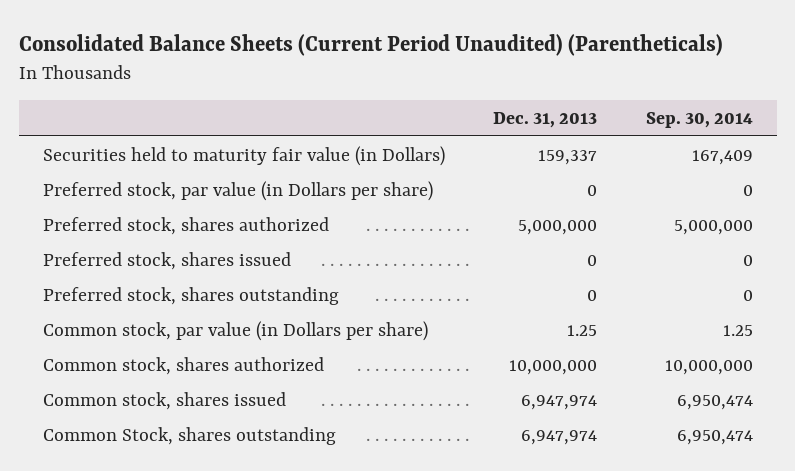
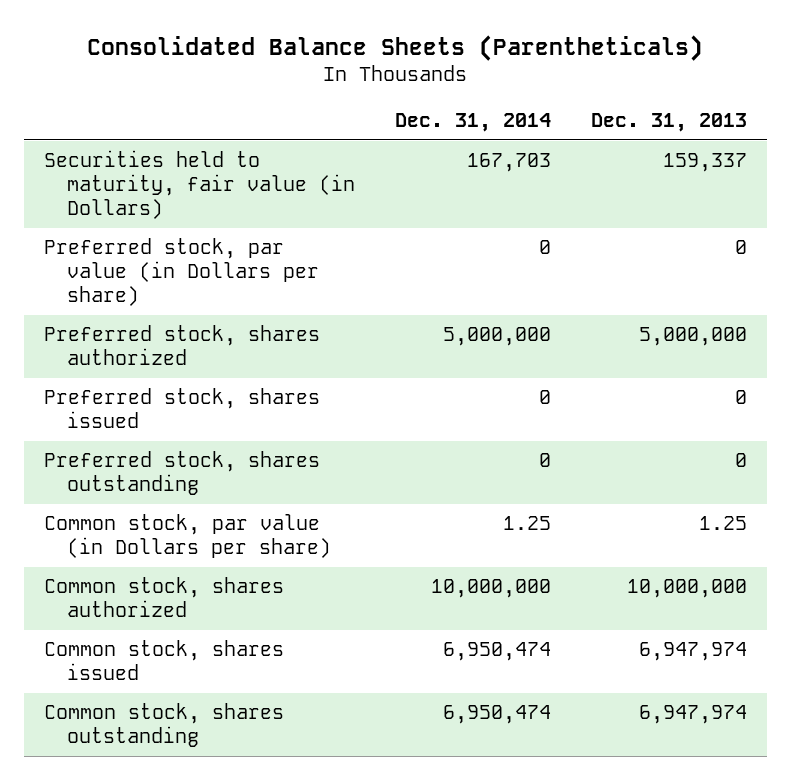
- Consolidated Balance Sheets (Current Period Unaudited) (Parentheticals)
+ Consolidated Balance Sheets (Parentheticals)
- | Dec. 31, 2013 | Sep. 30, 2014
+ | Dec. 31, 2014 | Dec. 31, 2013
- Securities held to maturity fair value (in Dollars) | 159,337 | 167,409
+ Securities held to maturity, fair value (in Dollars) | 167,703 | 159,337
- Common Stock, shares outstanding | 6,947,974 | 6,950,474
+ Common stock, shares outstanding | 6,950,474 | 6,947,974

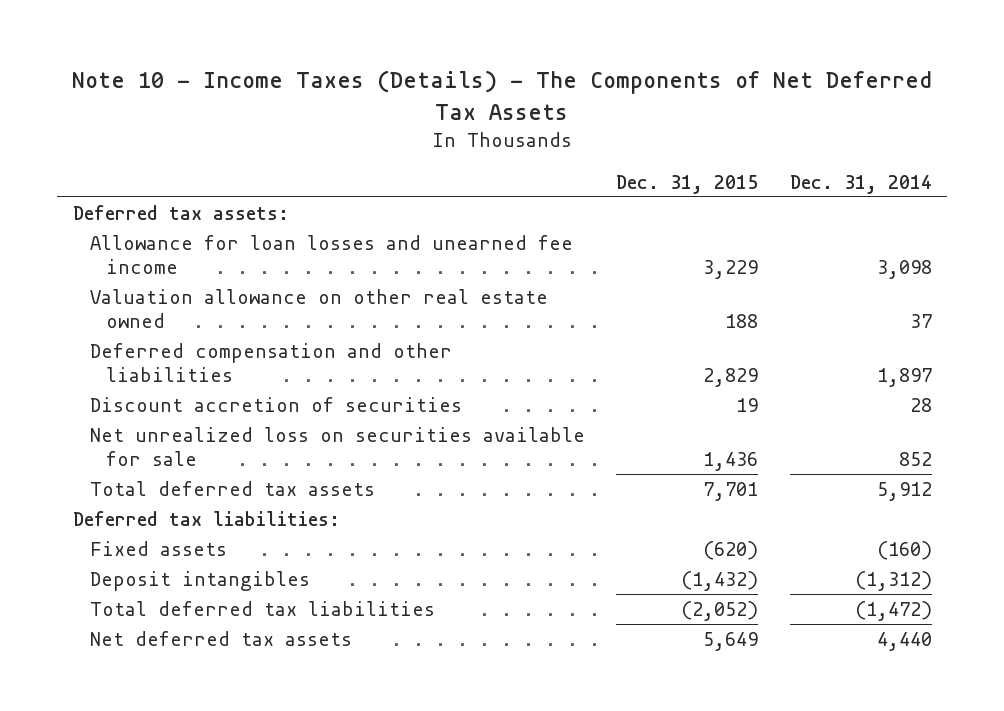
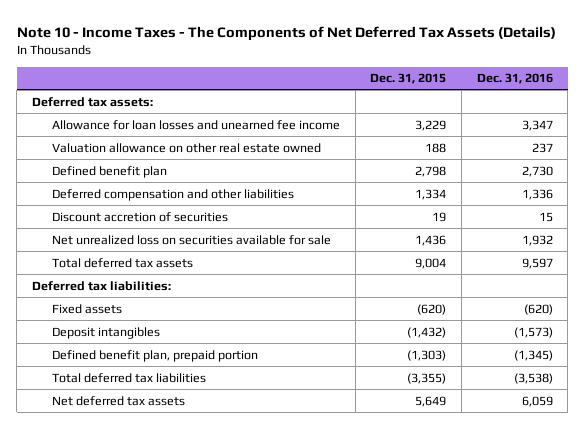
- Note 10 - Income Taxes (Details) - The Components of Net Deferred Tax Assets
+ Note 10 - Income Taxes - The Components of Net Deferred Tax Assets (Details)
- | Dec. 31, 2015 | Dec. 31, 2014
+ | Dec. 31, 2015 | Dec. 31, 2016
- Deferred compensation and other liabilities | 2,829 | 1,897
+ Defined benefit plan | 2,798 | 2,730
+ Deferred compensation and other liabilities | 1,334 | 1,336
- Total deferred tax assets | 7,701 | 5,912
+ Total deferred tax assets | 9,004 | 9,597
- Total deferred tax liabilities | (2,052) | (1,472)
+ Defined benefit plan, prepaid portion | (1,303) | (1,345)
+ Total deferred tax liabilities | (3,355) | (3,538)

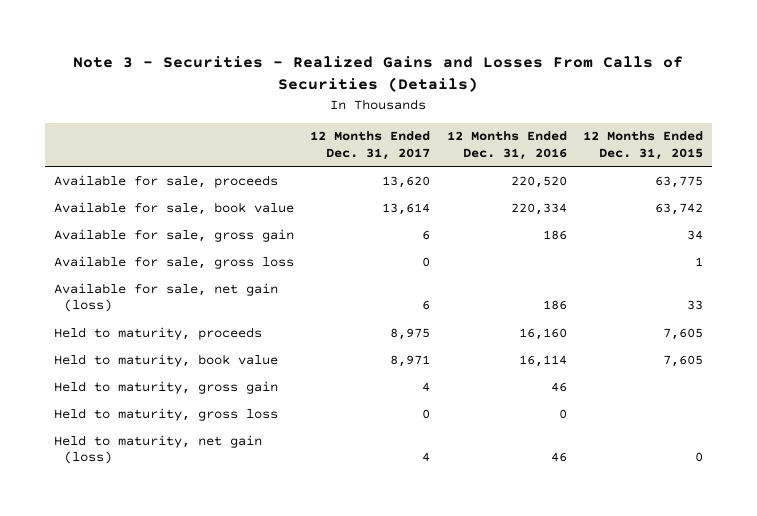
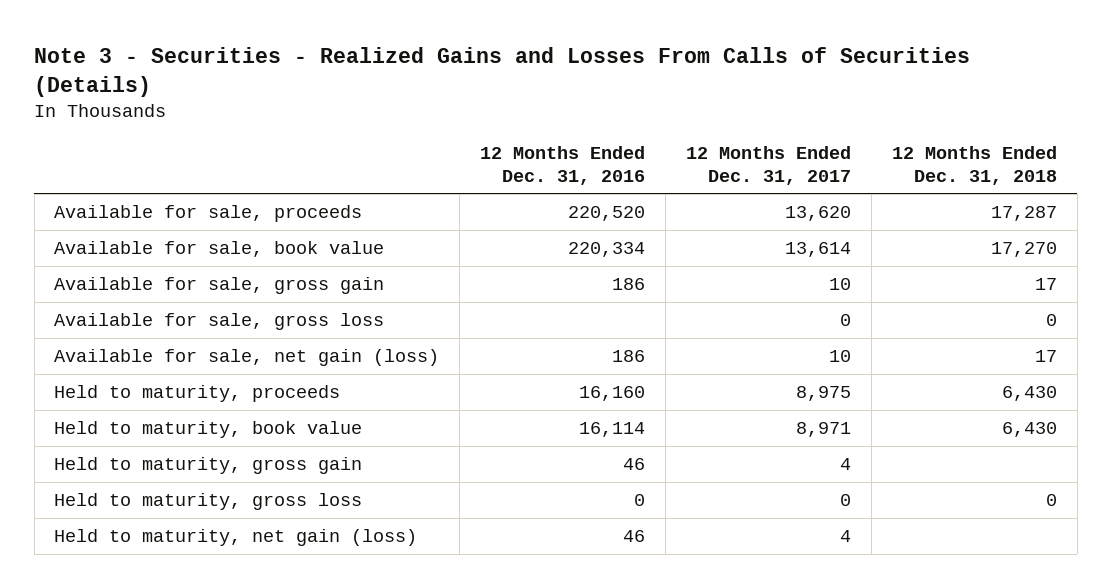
- | 12 Months Ended Dec. 31, 2017 | 12 Months Ended Dec. 31, 2016 | 12 Months Ended Dec. 31, 2015
+ | 12 Months Ended Dec. 31, 2016 | 12 Months Ended Dec. 31, 2017 | 12 Months Ended Dec. 31, 2018
- Available for sale, gross gain | 6 | 186 | 34
+ Available for sale, gross gain | 186 | 10 | 17
- Available for sale, net gain (loss) | 6 | 186 | 33
+ Available for sale, net gain (loss) | 186 | 10 | 17

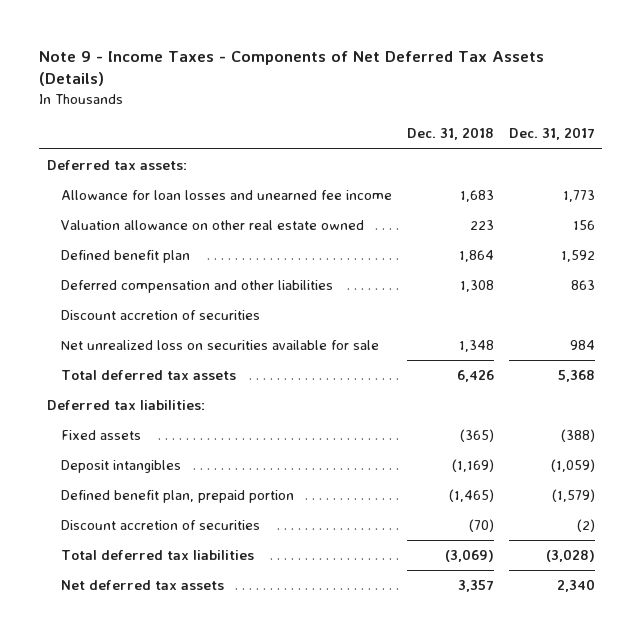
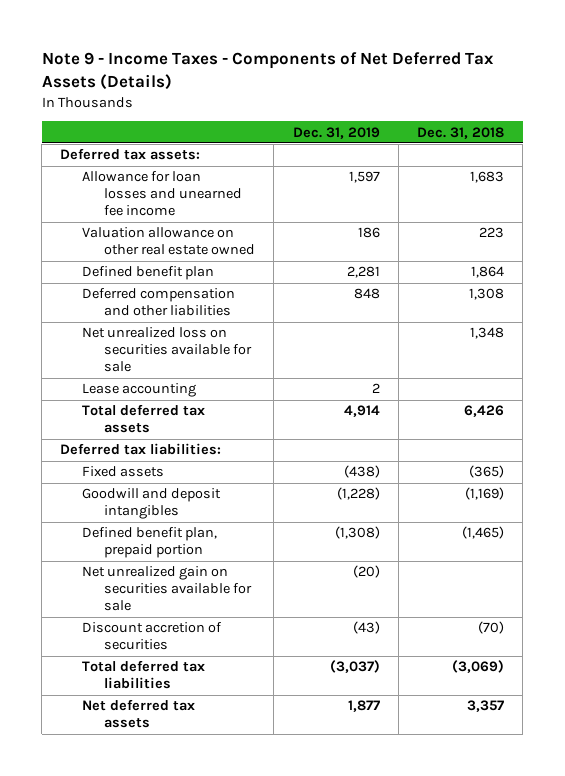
- | Dec. 31, 2018 | Dec. 31, 2017
+ | Dec. 31, 2019 | Dec. 31, 2018
- Discount accretion of securities
+ Lease accounting | 2 |
- Deposit intangibles | (1,169) | (1,059)
+ Goodwill and deposit intangibles | (1,228) | (1,169)
+ Net unrealized gain on securities available for sale | (20) |

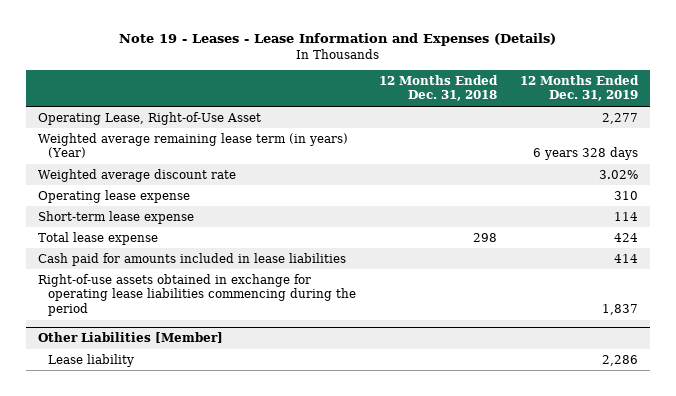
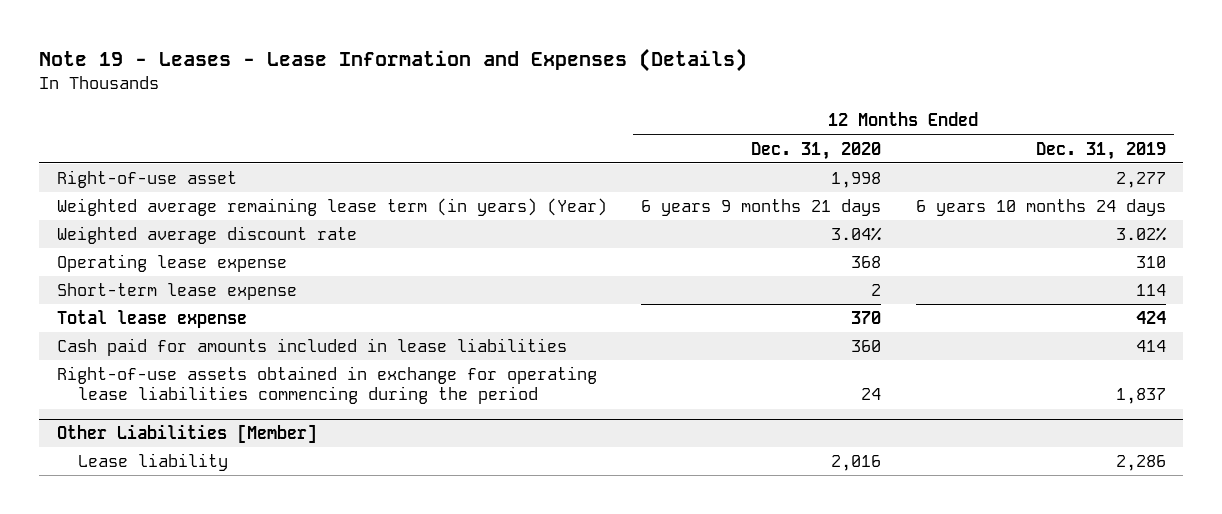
- | 12 Months Ended Dec. 31, 2018 | 12 Months Ended Dec. 31, 2019
+ | 12 Months Ended Dec. 31, 2020 | 12 Months Ended Dec. 31, 2019
- Operating Lease, Right-of-Use Asset | | 2,277
- Weighted average remaining lease term (in years) (Year) | | 6 years 328 days
+ Right-of-use asset | 1,998 | 2,277
+ Weighted average remaining lease term (in years) (Year) | 6 years 9 months 21 days | 6 years 10 months 24 days

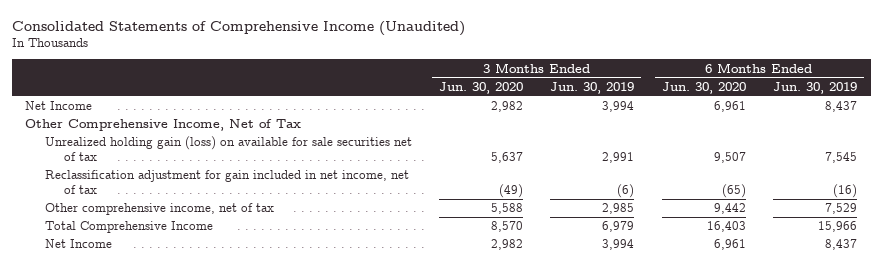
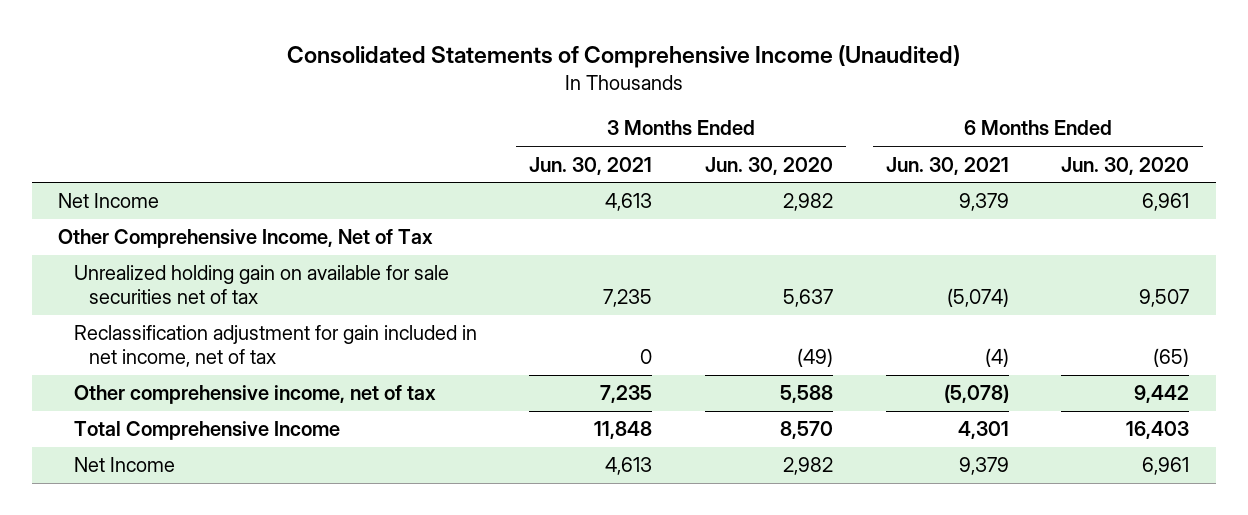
- | 3 Months Ended Jun. 30, 2020 | 3 Months Ended Jun. 30, 2019 | 6 Months Ended Jun. 30, 2020 | 6 Months Ended Jun. 30, 2019
+ | 3 Months Ended Jun. 30, 2021 | 3 Months Ended Jun. 30, 2020 | 6 Months Ended Jun. 30, 2021 | 6 Months Ended Jun. 30, 2020
- Unrealized holding gain (loss) on available for sale securities net of tax | 5,637 | 2,991 | 9,507 | 7,545
+ Unrealized holding gain on available for sale securities net of tax | 7,235 | 5,637 | (5,074) | 9,507

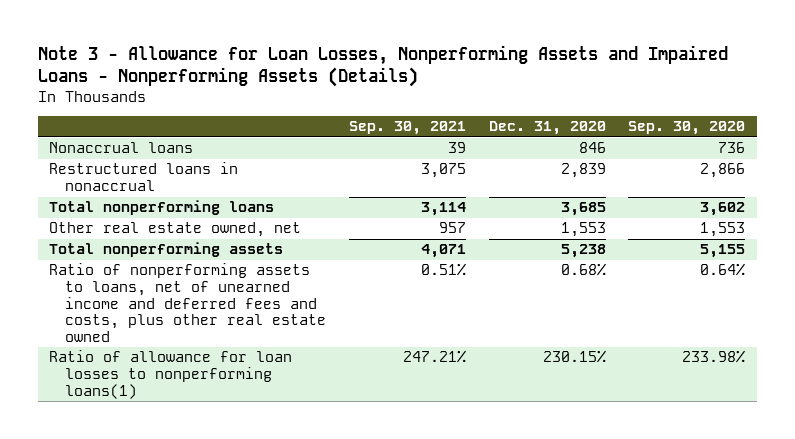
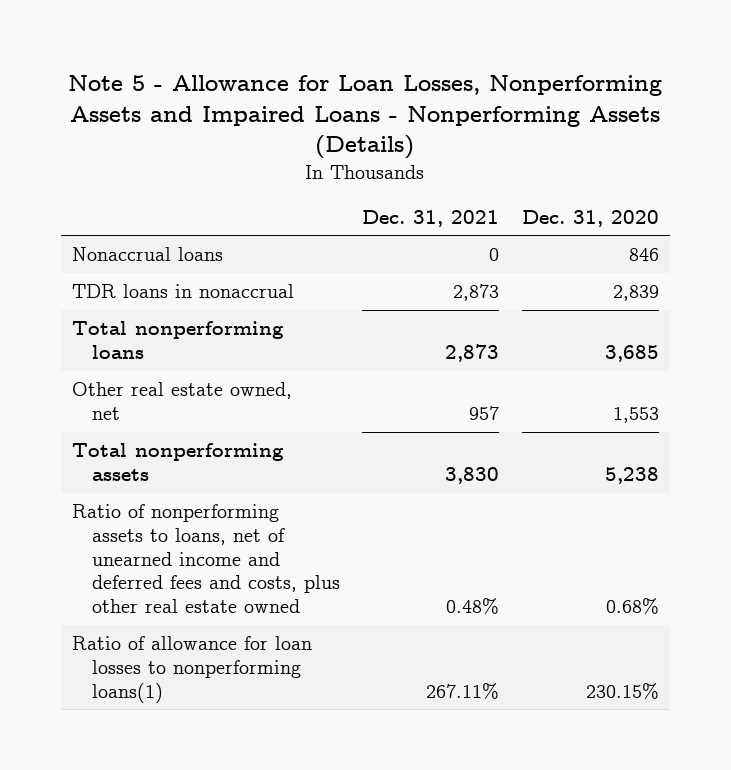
- Note 3 - Allowance for Loan Losses, Nonperforming Assets and Impaired Loans - Nonperforming Assets (Details)
+ Note 5 - Allowance for Loan Losses, Nonperforming Assets and Impaired Loans - Nonperforming Assets (Details)
- | Sep. 30, 2021 | Dec. 31, 2020 | Sep. 30, 2020
+ | Dec. 31, 2021 | Dec. 31, 2020
- Restructured loans in nonaccrual | 3,075 | 2,839 | 2,866
+ TDR loans in nonaccrual | 2,873 | 2,839

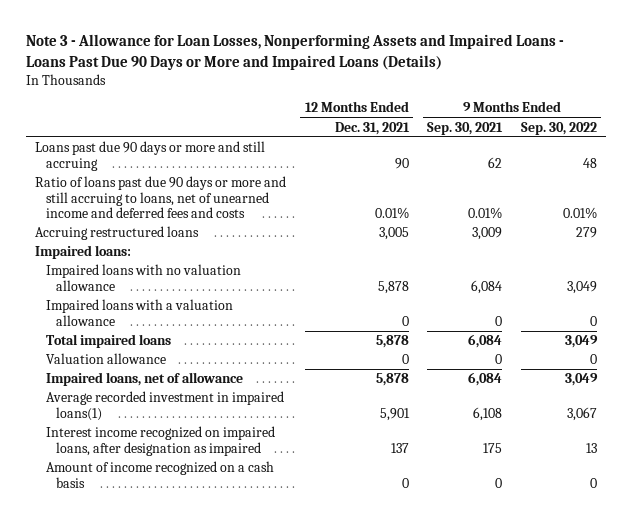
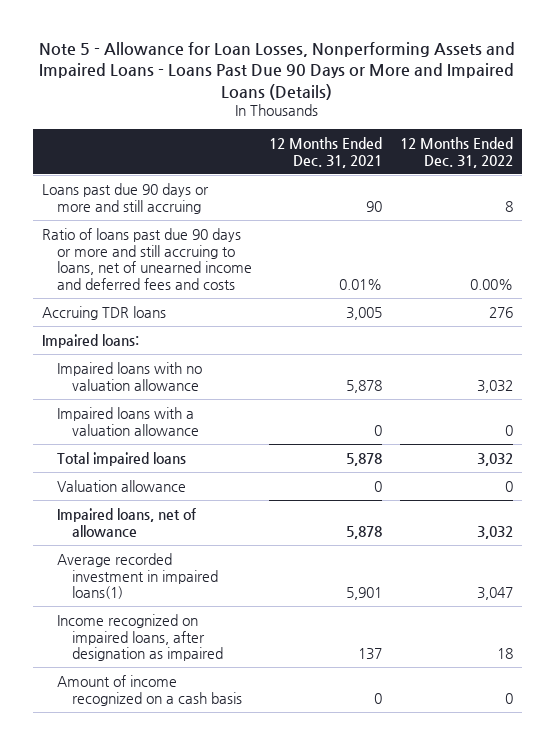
- Note 3 - Allowance for Loan Losses, Nonperforming Assets and Impaired Loans - Loans Past Due 90 Days or More and Impaired Loans (Details)
+ Note 5 - Allowance for Loan Losses, Nonperforming Assets and Impaired Loans - Loans Past Due 90 Days or More and Impaired Loans (Details)
- | 12 Months Ended Dec. 31, 2021 | 9 Months Ended Sep. 30, 2021 | 9 Months Ended Sep. 30, 2022
+ | 12 Months Ended Dec. 31, 2021 | 12 Months Ended Dec. 31, 2022
- Accruing restructured loans | 3,005 | 3,009 | 279
+ Accruing TDR loans | 3,005 | 276
- Interest income recognized on impaired loans, after designation as impaired | 137 | 175 | 13
+ Income recognized on impaired loans, after designation as impaired | 137 | 18

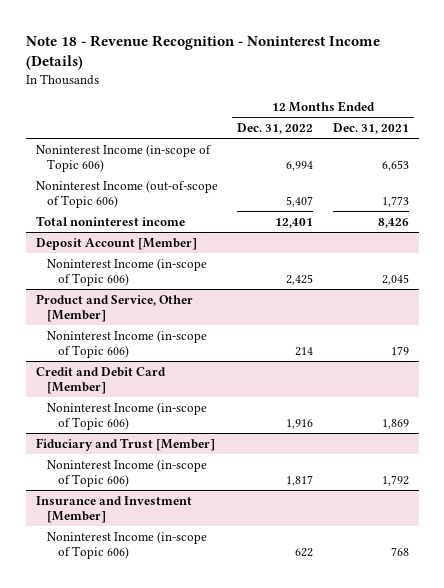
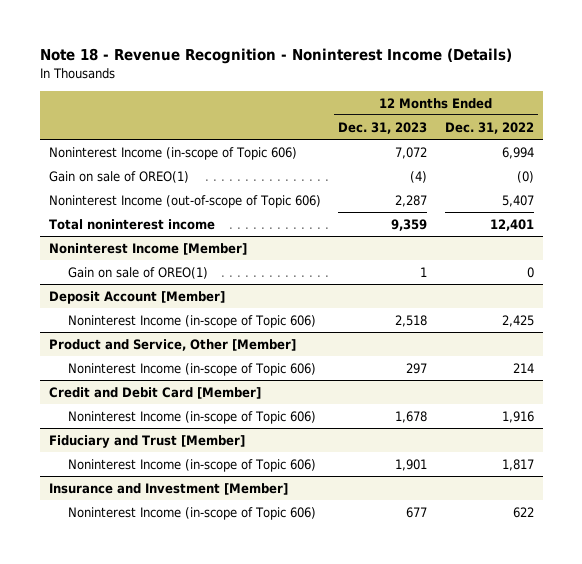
- | 12 Months Ended Dec. 31, 2022 | 12 Months Ended Dec. 31, 2021
+ | 12 Months Ended Dec. 31, 2023 | 12 Months Ended Dec. 31, 2022
+ Gain on sale of OREO(1) | (4) | (0)
+ Noninterest Income [Member]
+ Gain on sale of OREO(1) | 1 | 0

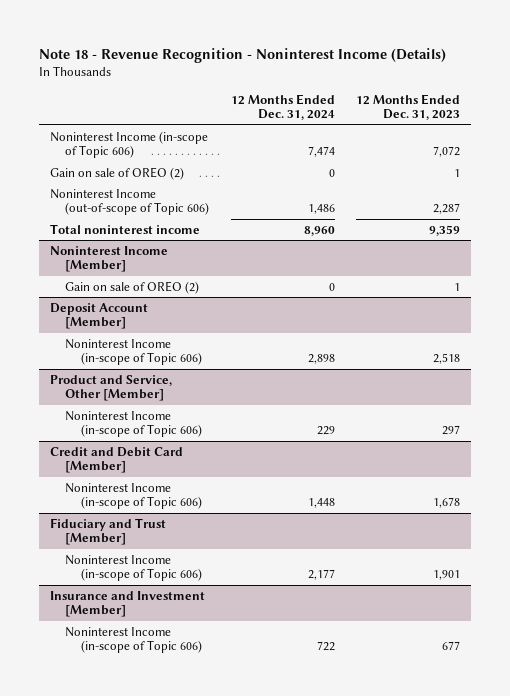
- | 12 Months Ended Dec. 31, 2023 | 12 Months Ended Dec. 31, 2022
+ | 12 Months Ended Dec. 31, 2024 | 12 Months Ended Dec. 31, 2023
- Gain on sale of OREO(1) | (4) | (0)
+ Gain on sale of OREO (2) | 0 | 1
@ Noninterest Income [Member]
- Gain on sale of OREO(1) | 1 | 0
+ Gain on sale of OREO (2) | 0 | 1

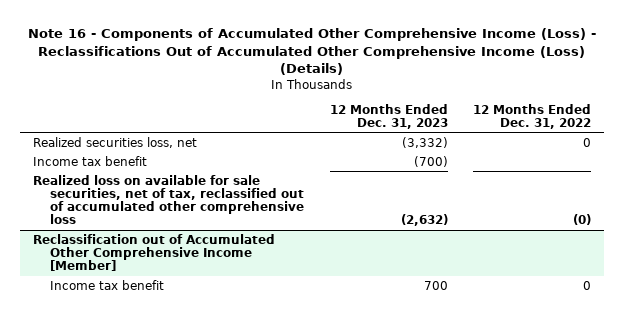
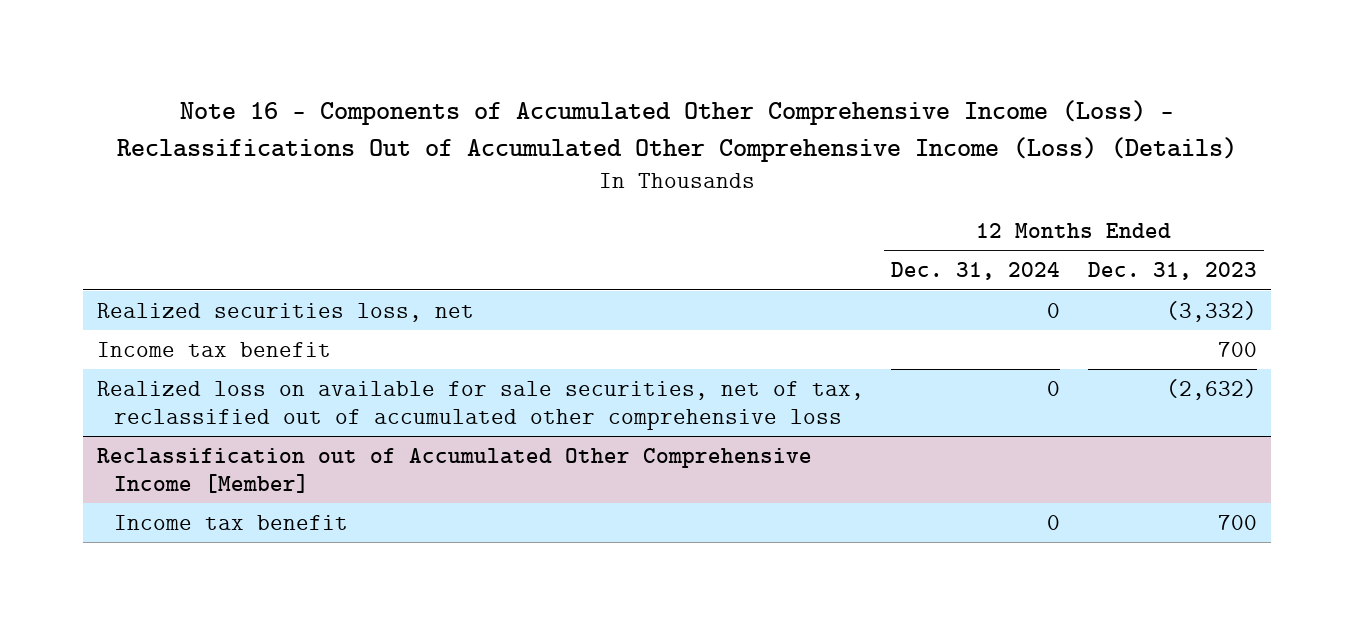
- | 12 Months Ended Dec. 31, 2023 | 12 Months Ended Dec. 31, 2022
+ | 12 Months Ended Dec. 31, 2024 | 12 Months Ended Dec. 31, 2023
- Income tax benefit | (700) |
+ Income tax benefit | | 700

